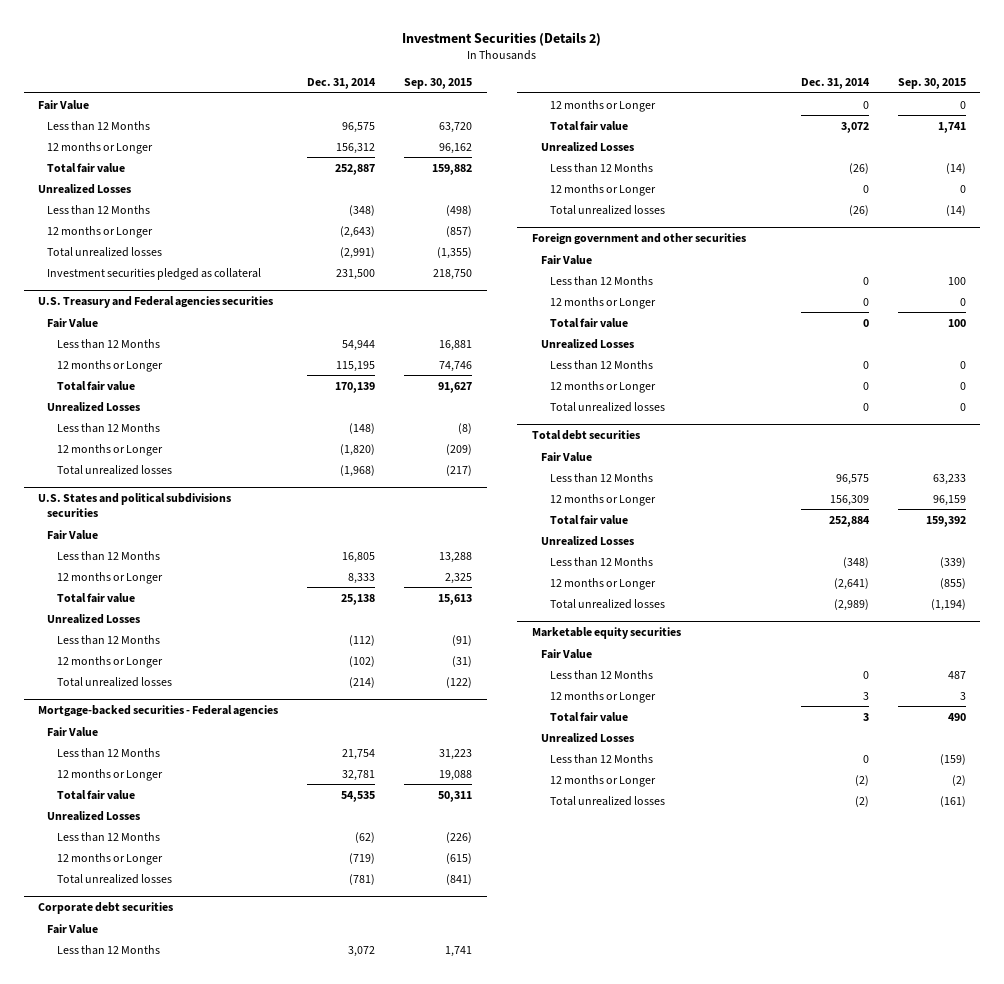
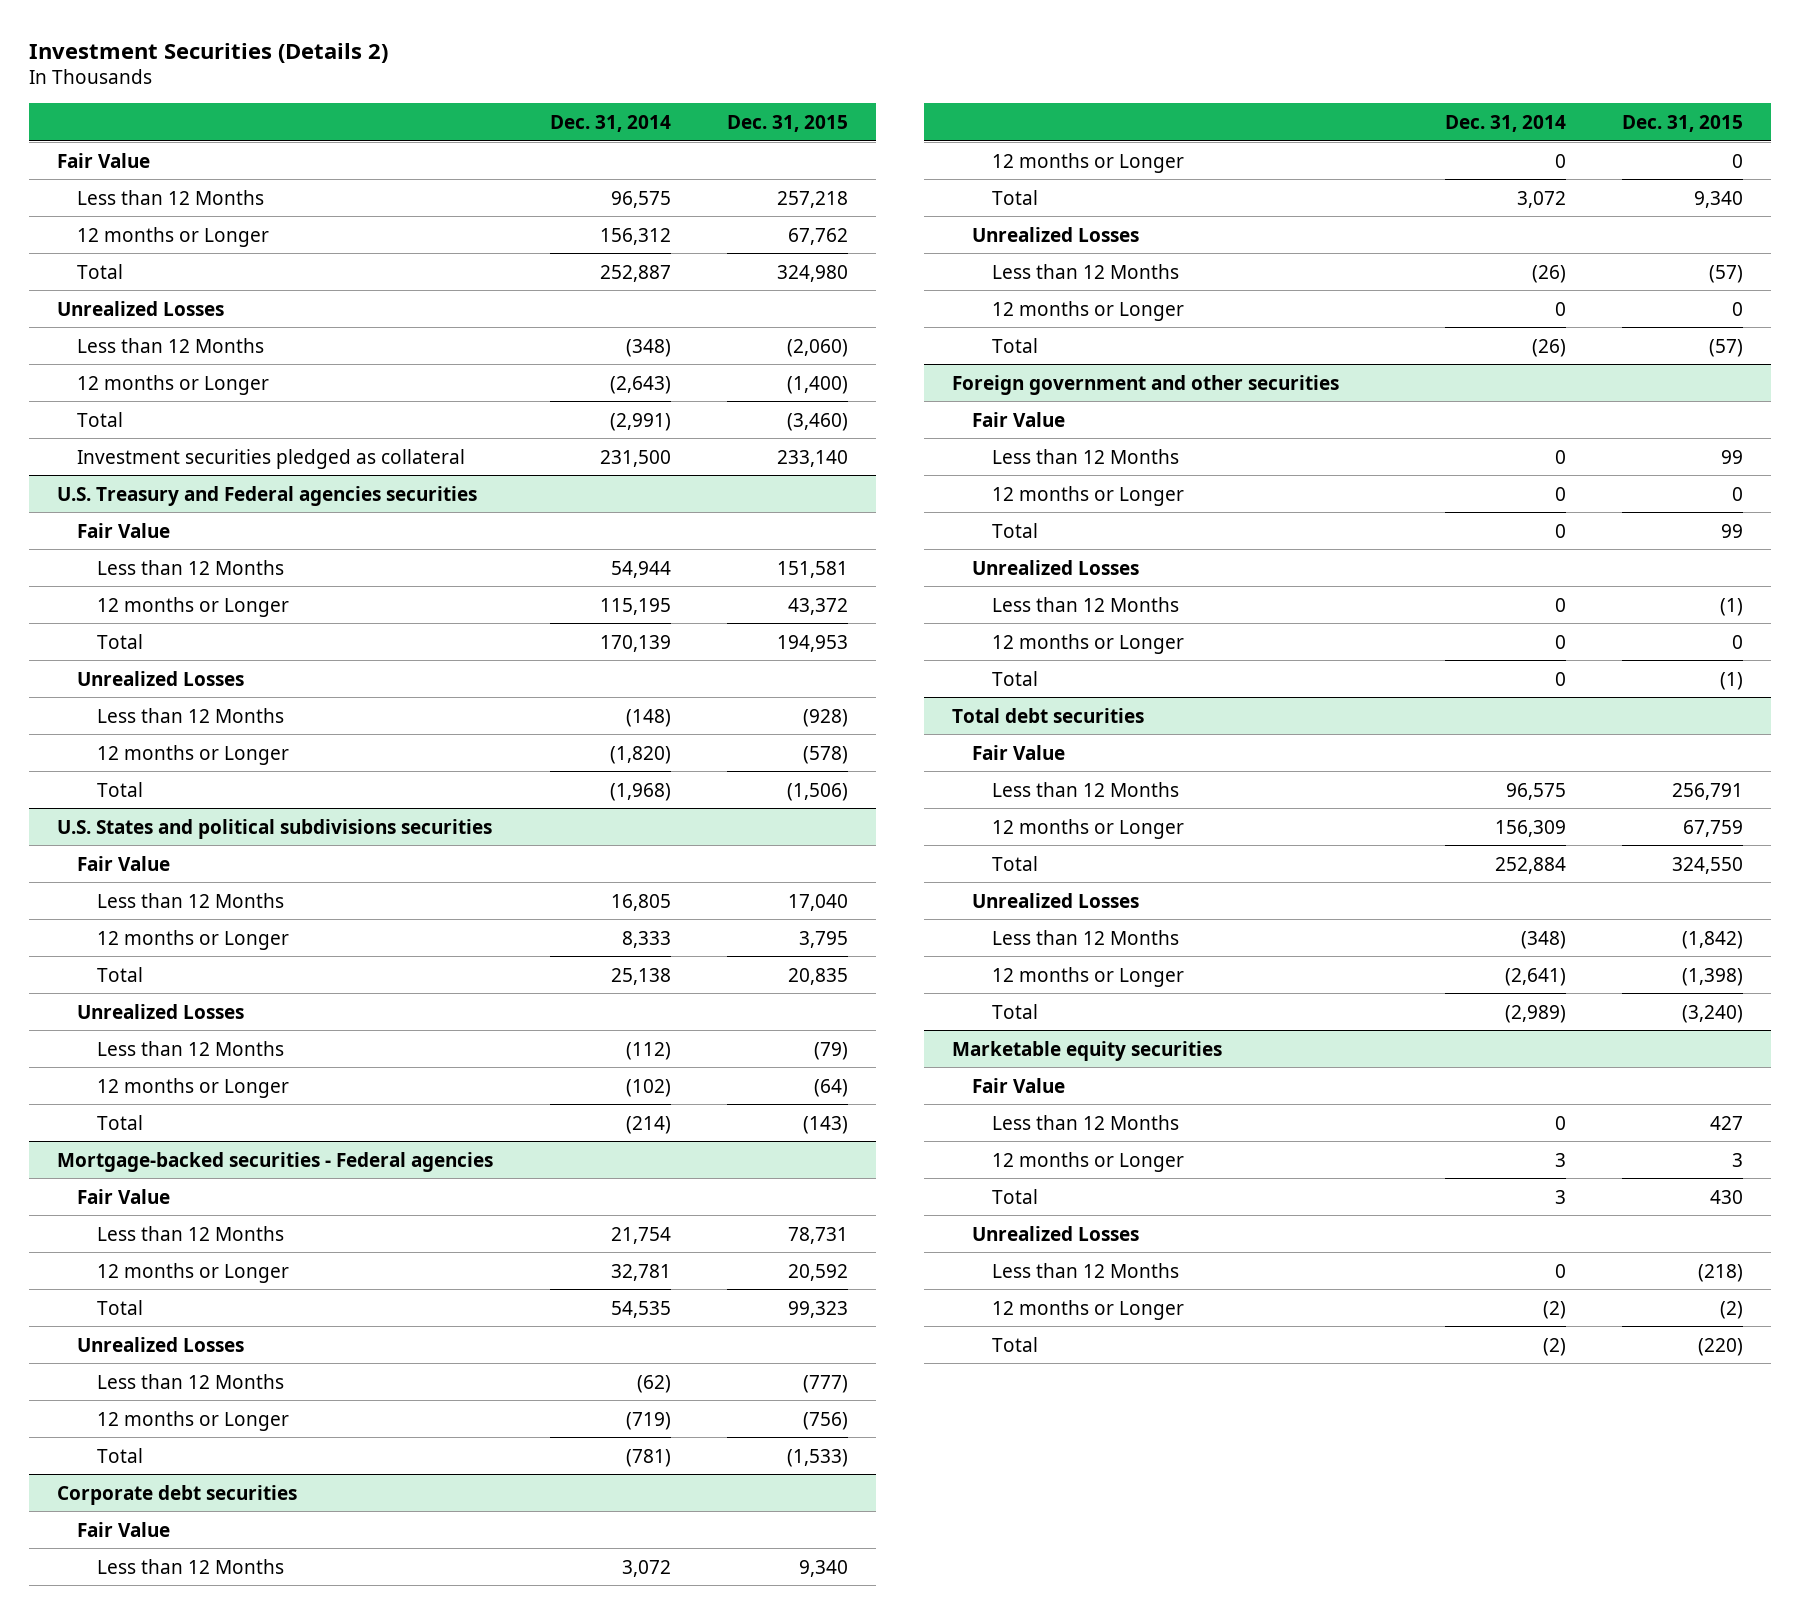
- | Dec. 31, 2014 | Sep. 30, 2015
+ | Dec. 31, 2014 | Dec. 31, 2015
- Total fair value | 252,887 | 159,882
+ Total | 252,887 | 324,980
- Total unrealized losses | (2,991) | (1,355)
+ Total | (2,991) | (3,460)
@ U.S. Treasury and Federal agencies securities
- Total fair value | 170,139 | 91,627
+ Total | 170,139 | 194,953
- Total unrealized losses | (1,968) | (217)
+ Total | (1,968) | (1,506)
@ U.S. States and political subdivisions securities
- Total fair value | 25,138 | 15,613
+ Total | 25,138 | 20,835
- Total unrealized losses | (214) | (122)
+ Total | (214) | (143)
@ Mortgage-backed securities - Federal agencies
- Total fair value | 54,535 | 50,311
+ Total | 54,535 | 99,323
- Total unrealized losses | (781) | (841)
+ Total | (781) | (1,533)
@ Corporate debt securities
- Total fair value | 3,072 | 1,741
+ Total | 3,072 | 9,340
- Total unrealized losses | (26) | (14)
+ Total | (26) | (57)
@ Foreign government and other securities
- Total fair value | 0 | 100
+ Total | 0 | 99
- Total unrealized losses | 0 | 0
+ Total | 0 | (1)
@ Total debt securities
- Total fair value | 252,884 | 159,392
+ Total | 252,884 | 324,550
- Total unrealized losses | (2,989) | (1,194)
+ Total | (2,989) | (3,240)
@ Marketable equity securities
- Total fair value | 3 | 490
+ Total | 3 | 430
- Total unrealized losses | (2) | (161)
+ Total | (2) | (220)

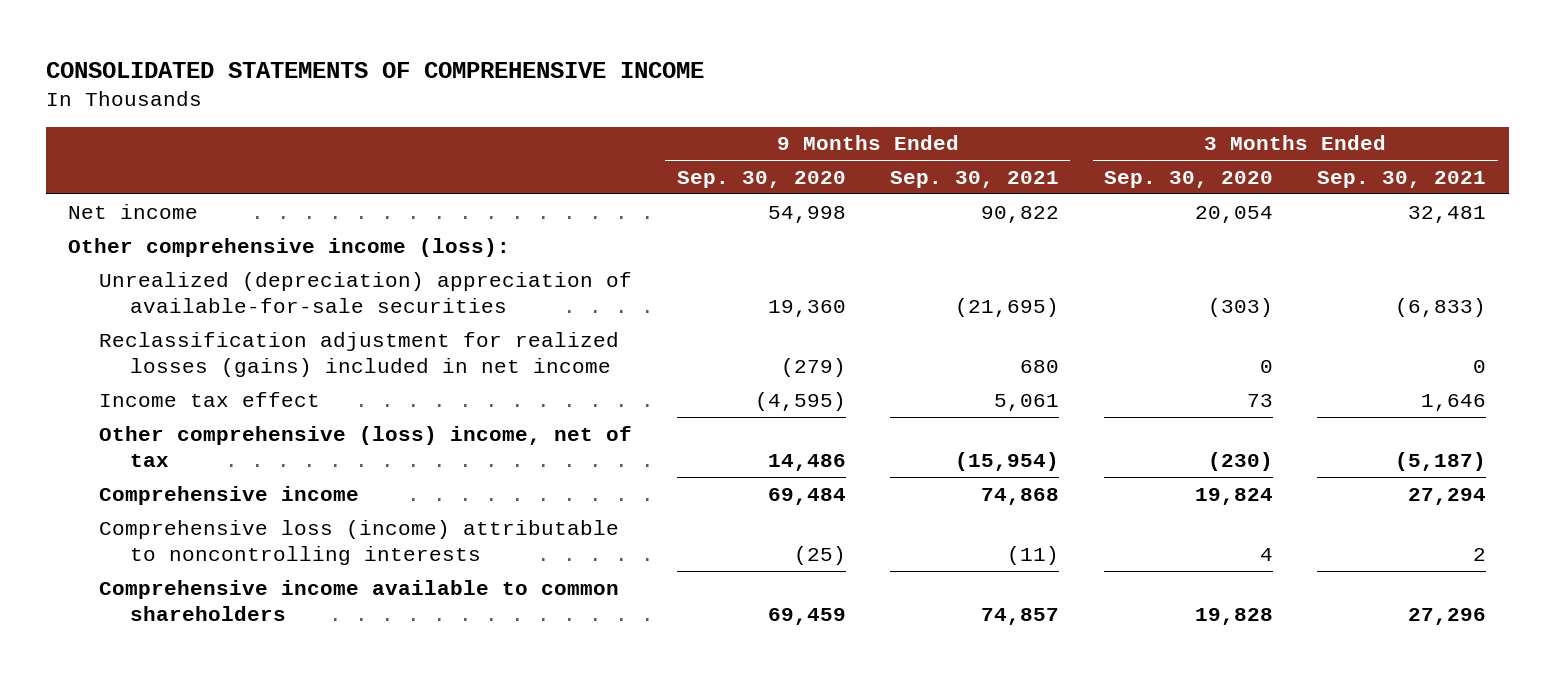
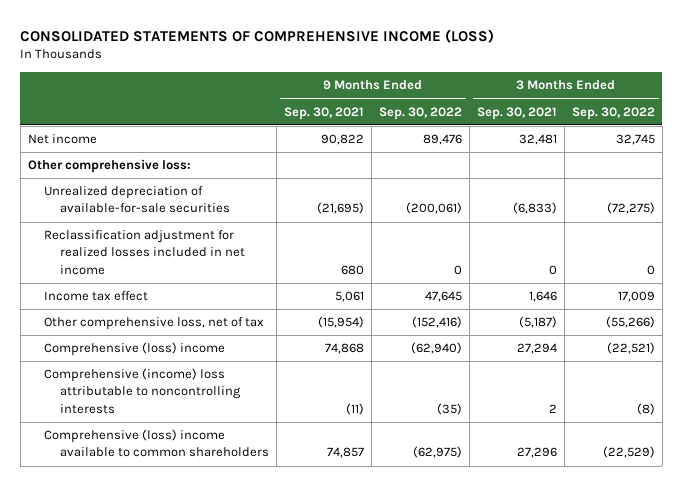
- CONSOLIDATED STATEMENTS OF COMPREHENSIVE INCOME
+ CONSOLIDATED STATEMENTS OF COMPREHENSIVE INCOME (LOSS)
- | 9 Months Ended Sep. 30, 2020 | 9 Months Ended Sep. 30, 2021 | 3 Months Ended Sep. 30, 2020 | 3 Months Ended Sep. 30, 2021
+ | 9 Months Ended Sep. 30, 2021 | 9 Months Ended Sep. 30, 2022 | 3 Months Ended Sep. 30, 2021 | 3 Months Ended Sep. 30, 2022
- Other comprehensive income (loss):
- Unrealized (depreciation) appreciation of available-for-sale securities | 19,360 | (21,695) | (303) | (6,833)
- Reclassification adjustment for realized losses (gains) included in net income | (279) | 680 | 0 | 0
+ Other comprehensive loss:
+ Unrealized depreciation of available-for-sale securities | (21,695) | (200,061) | (6,833) | (72,275)
+ Reclassification adjustment for realized losses included in net income | 680 | 0 | 0 | 0
- Other comprehensive (loss) income, net of tax | 14,486 | (15,954) | (230) | (5,187)
- Comprehensive income | 69,484 | 74,868 | 19,824 | 27,294
- Comprehensive loss (income) attributable to noncontrolling interests | (25) | (11) | 4 | 2
- Comprehensive income available to common shareholders | 69,459 | 74,857 | 19,828 | 27,296
+ Other comprehensive loss, net of tax | (15,954) | (152,416) | (5,187) | (55,266)
+ Comprehensive (loss) income | 74,868 | (62,940) | 27,294 | (22,521)
+ Comprehensive (income) loss attributable to noncontrolling interests | (11) | (35) | 2 | (8)
+ Comprehensive (loss) income available to common shareholders | 74,857 | (62,975) | 27,296 | (22,529)

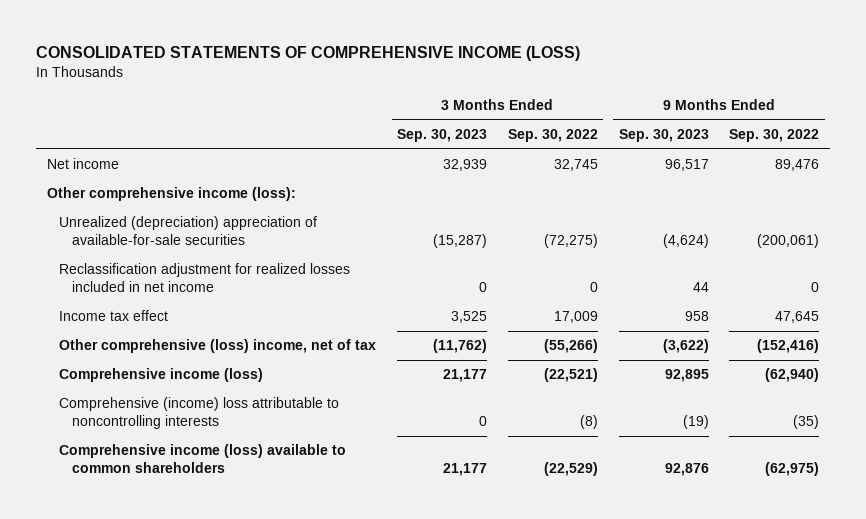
- | 9 Months Ended Sep. 30, 2021 | 9 Months Ended Sep. 30, 2022 | 3 Months Ended Sep. 30, 2021 | 3 Months Ended Sep. 30, 2022
+ | 3 Months Ended Sep. 30, 2023 | 3 Months Ended Sep. 30, 2022 | 9 Months Ended Sep. 30, 2023 | 9 Months Ended Sep. 30, 2022
- Other comprehensive loss:
- Unrealized depreciation of available-for-sale securities | (21,695) | (200,061) | (6,833) | (72,275)
+ Other comprehensive income (loss):
+ Unrealized (depreciation) appreciation of available-for-sale securities | (15,287) | (72,275) | (4,624) | (200,061)
- Other comprehensive loss, net of tax | (15,954) | (152,416) | (5,187) | (55,266)
- Comprehensive (loss) income | 74,868 | (62,940) | 27,294 | (22,521)
+ Other comprehensive (loss) income, net of tax | (11,762) | (55,266) | (3,622) | (152,416)
+ Comprehensive income (loss) | 21,177 | (22,521) | 92,895 | (62,940)
- Comprehensive (loss) income available to common shareholders | 74,857 | (62,975) | 27,296 | (22,529)
+ Comprehensive income (loss) available to common shareholders | 21,177 | (22,529) | 92,876 | (62,975)

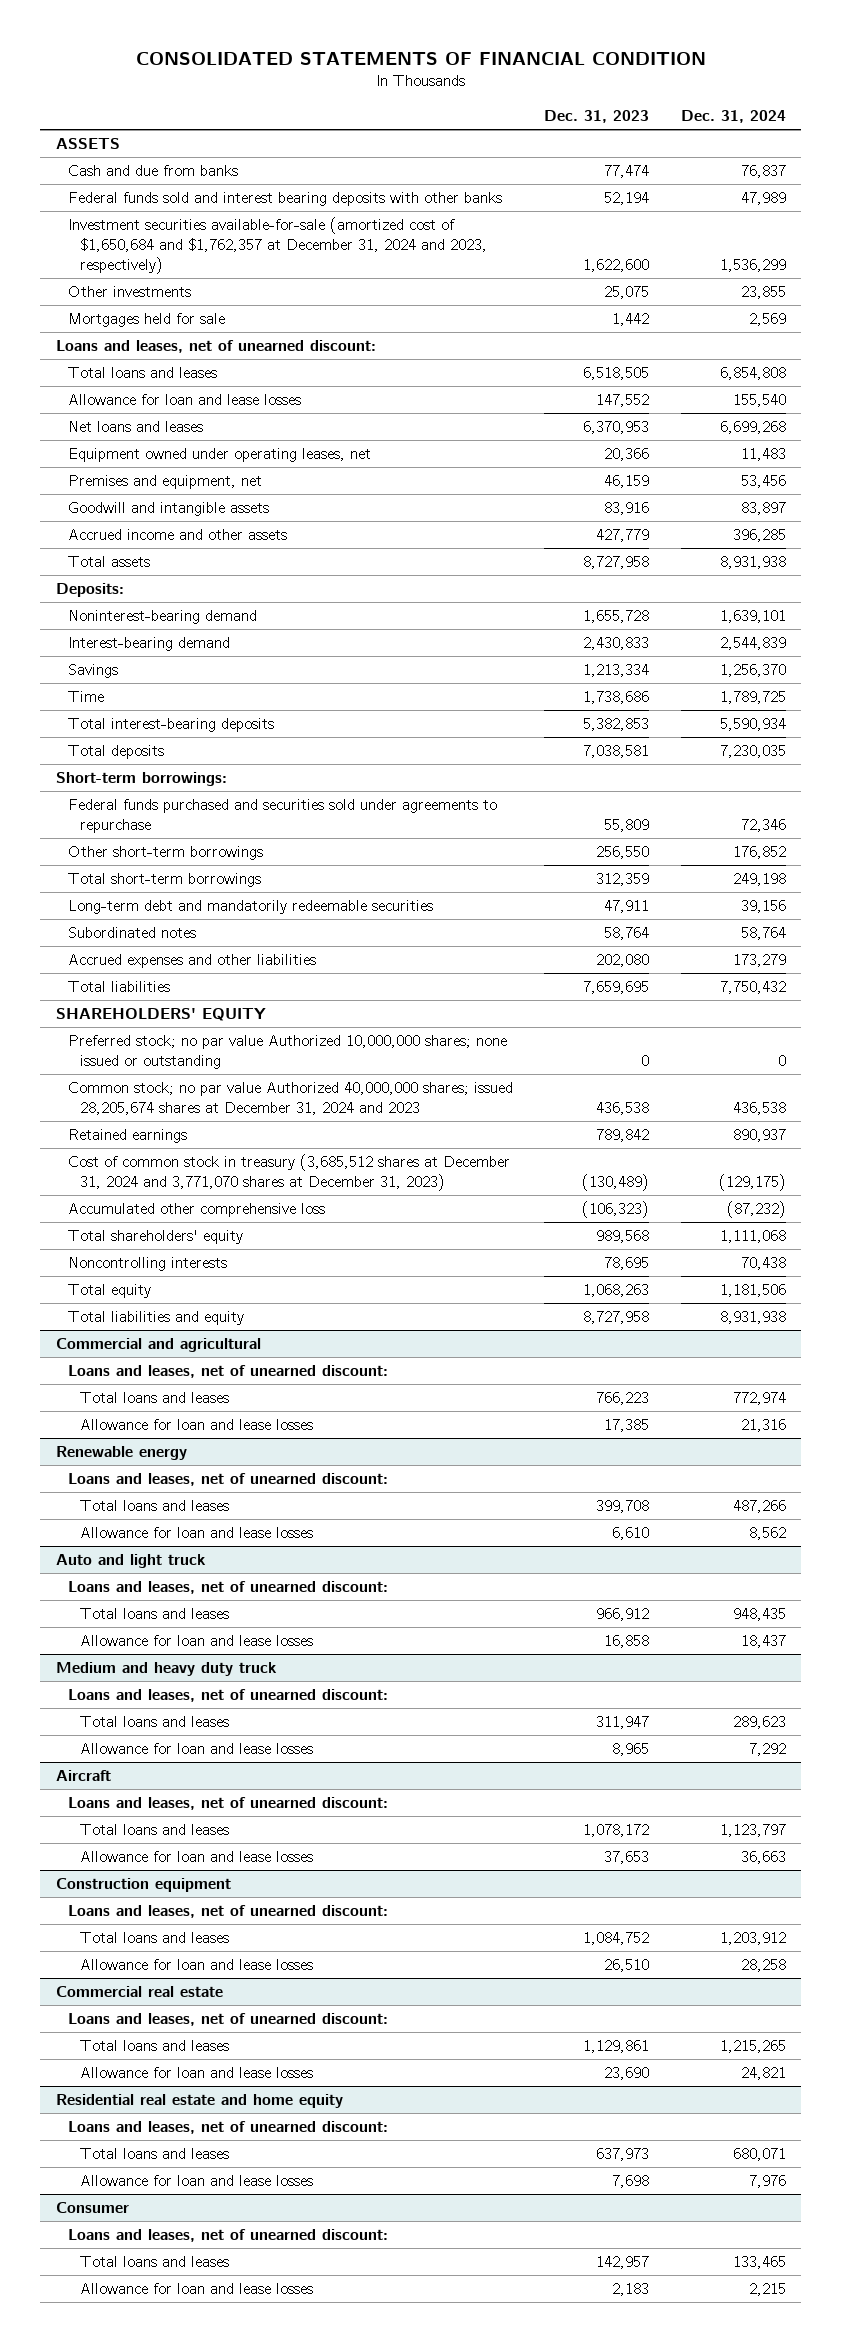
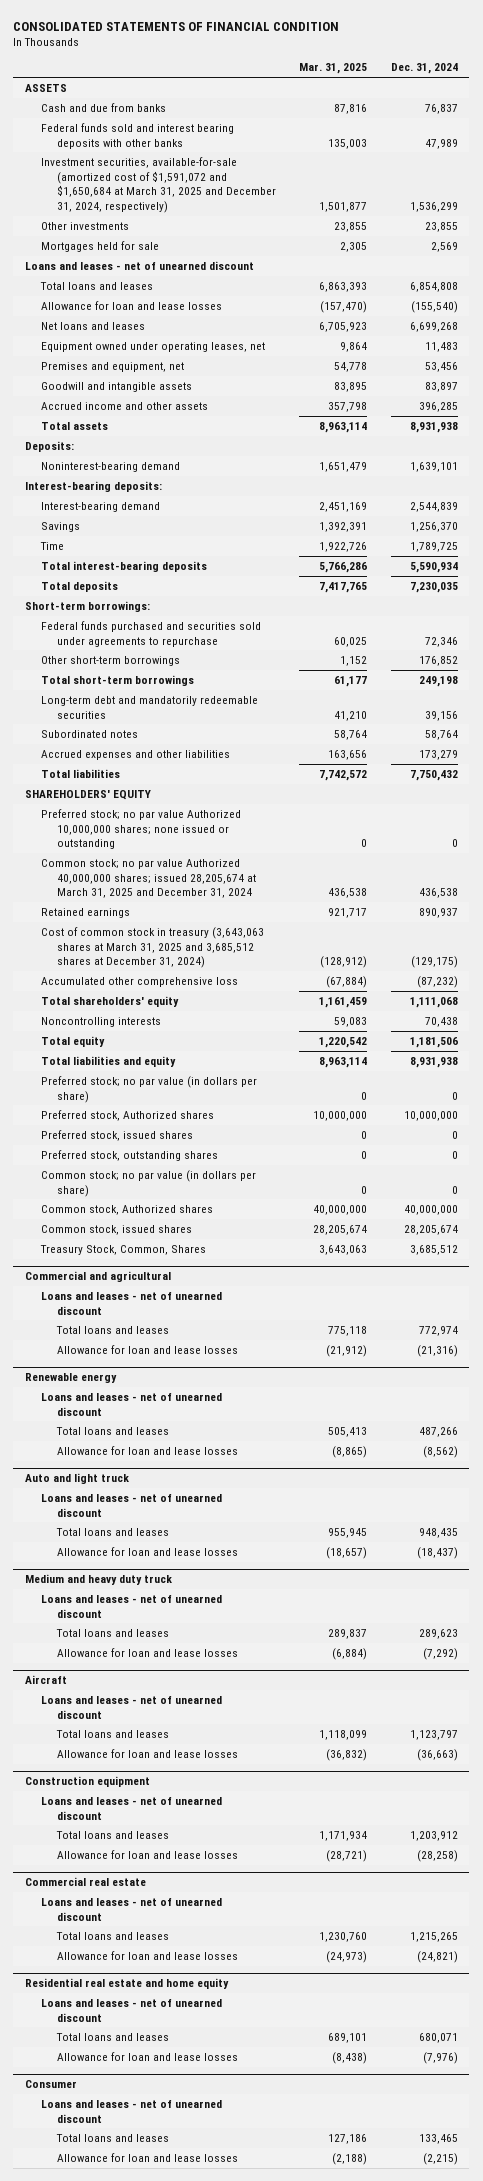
- | Dec. 31, 2023 | Dec. 31, 2024
+ | Mar. 31, 2025 | Dec. 31, 2024
- Investment securities available-for-sale (amortized cost of $1,650,684 and $1,762,357 at December 31, 2024 and 2023, respectively) | 1,622,600 | 1,536,299
+ Investment securities, available-for-sale (amortized cost of $1,591,072 and $1,650,684 at March 31, 2025 and December 31, 2024, respectively) | 1,501,877 | 1,536,299
- Loans and leases, net of unearned discount:
+ Loans and leases - net of unearned discount
- Allowance for loan and lease losses | 147,552 | 155,540
+ Allowance for loan and lease losses | (157,470) | (155,540)
+ Interest-bearing deposits:
- Common stock; no par value Authorized 40,000,000 shares; issued 28,205,674 shares at December 31, 2024 and 2023 | 436,538 | 436,538
+ Common stock; no par value Authorized 40,000,000 shares; issued 28,205,674 at March 31, 2025 and December 31, 2024 | 436,538 | 436,538
- Cost of common stock in treasury (3,685,512 shares at December 31, 2024 and 3,771,070 shares at December 31, 2023) | (130,489) | (129,175)
+ Cost of common stock in treasury (3,643,063 shares at March 31, 2025 and 3,685,512 shares at December 31, 2024) | (128,912) | (129,175)
+ Preferred stock; no par value (in dollars per share) | 0 | 0
+ Preferred stock, Authorized shares | 10,000,000 | 10,000,000
+ Preferred stock, issued shares | 0 | 0
+ Preferred stock, outstanding shares | 0 | 0
+ Common stock; no par value (in dollars per share) | 0 | 0
+ Common stock, Authorized shares | 40,000,000 | 40,000,000
+ Common stock, issued shares | 28,205,674 | 28,205,674
+ Treasury Stock, Common, Shares | 3,643,063 | 3,685,512
@ Commercial and agricultural
- Loans and leases, net of unearned discount:
+ Loans and leases - net of unearned discount
- Allowance for loan and lease losses | 17,385 | 21,316
+ Allowance for loan and lease losses | (21,912) | (21,316)
@ Renewable energy
- Loans and leases, net of unearned discount:
+ Loans and leases - net of unearned discount
- Allowance for loan and lease losses | 6,610 | 8,562
+ Allowance for loan and lease losses | (8,865) | (8,562)
@ Auto and light truck
- Loans and leases, net of unearned discount:
+ Loans and leases - net of unearned discount
- Allowance for loan and lease losses | 16,858 | 18,437
+ Allowance for loan and lease losses | (18,657) | (18,437)
@ Medium and heavy duty truck
- Loans and leases, net of unearned discount:
+ Loans and leases - net of unearned discount
- Allowance for loan and lease losses | 8,965 | 7,292
+ Allowance for loan and lease losses | (6,884) | (7,292)
@ Aircraft
- Loans and leases, net of unearned discount:
+ Loans and leases - net of unearned discount
- Allowance for loan and lease losses | 37,653 | 36,663
+ Allowance for loan and lease losses | (36,832) | (36,663)
@ Construction equipment
- Loans and leases, net of unearned discount:
+ Loans and leases - net of unearned discount
- Allowance for loan and lease losses | 26,510 | 28,258
+ Allowance for loan and lease losses | (28,721) | (28,258)
@ Commercial real estate
- Loans and leases, net of unearned discount:
+ Loans and leases - net of unearned discount
- Allowance for loan and lease losses | 23,690 | 24,821
+ Allowance for loan and lease losses | (24,973) | (24,821)
@ Residential real estate and home equity
- Loans and leases, net of unearned discount:
+ Loans and leases - net of unearned discount
- Allowance for loan and lease losses | 7,698 | 7,976
+ Allowance for loan and lease losses | (8,438) | (7,976)
@ Consumer
- Loans and leases, net of unearned discount:
+ Loans and leases - net of unearned discount
- Allowance for loan and lease losses | 2,183 | 2,215
+ Allowance for loan and lease losses | (2,188) | (2,215)

